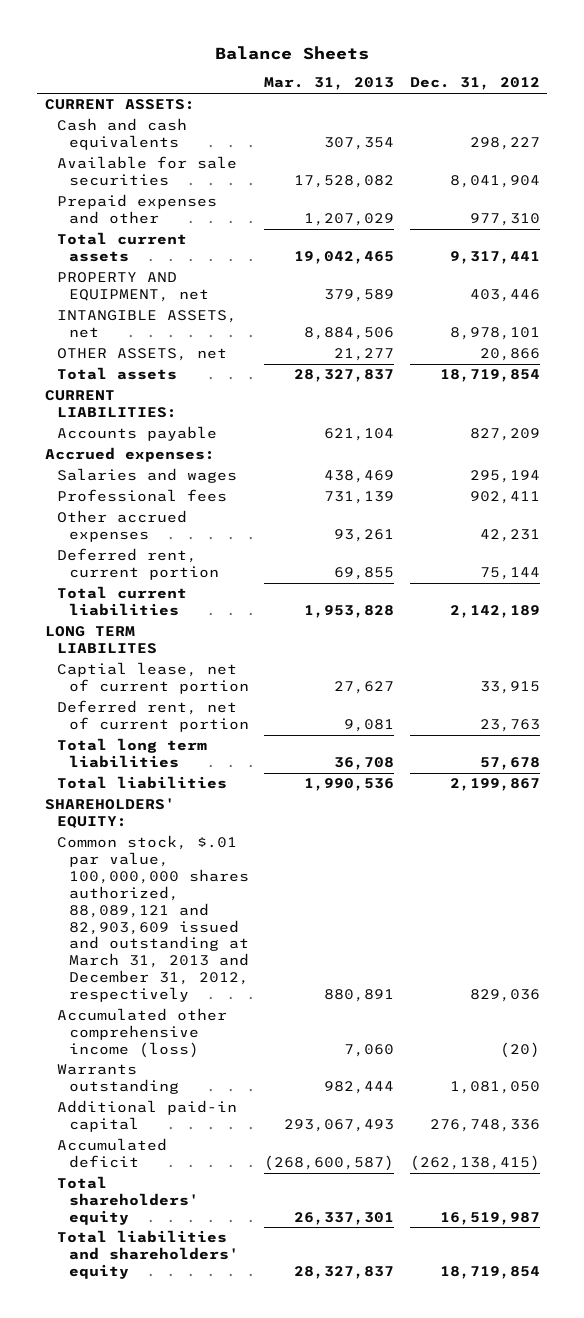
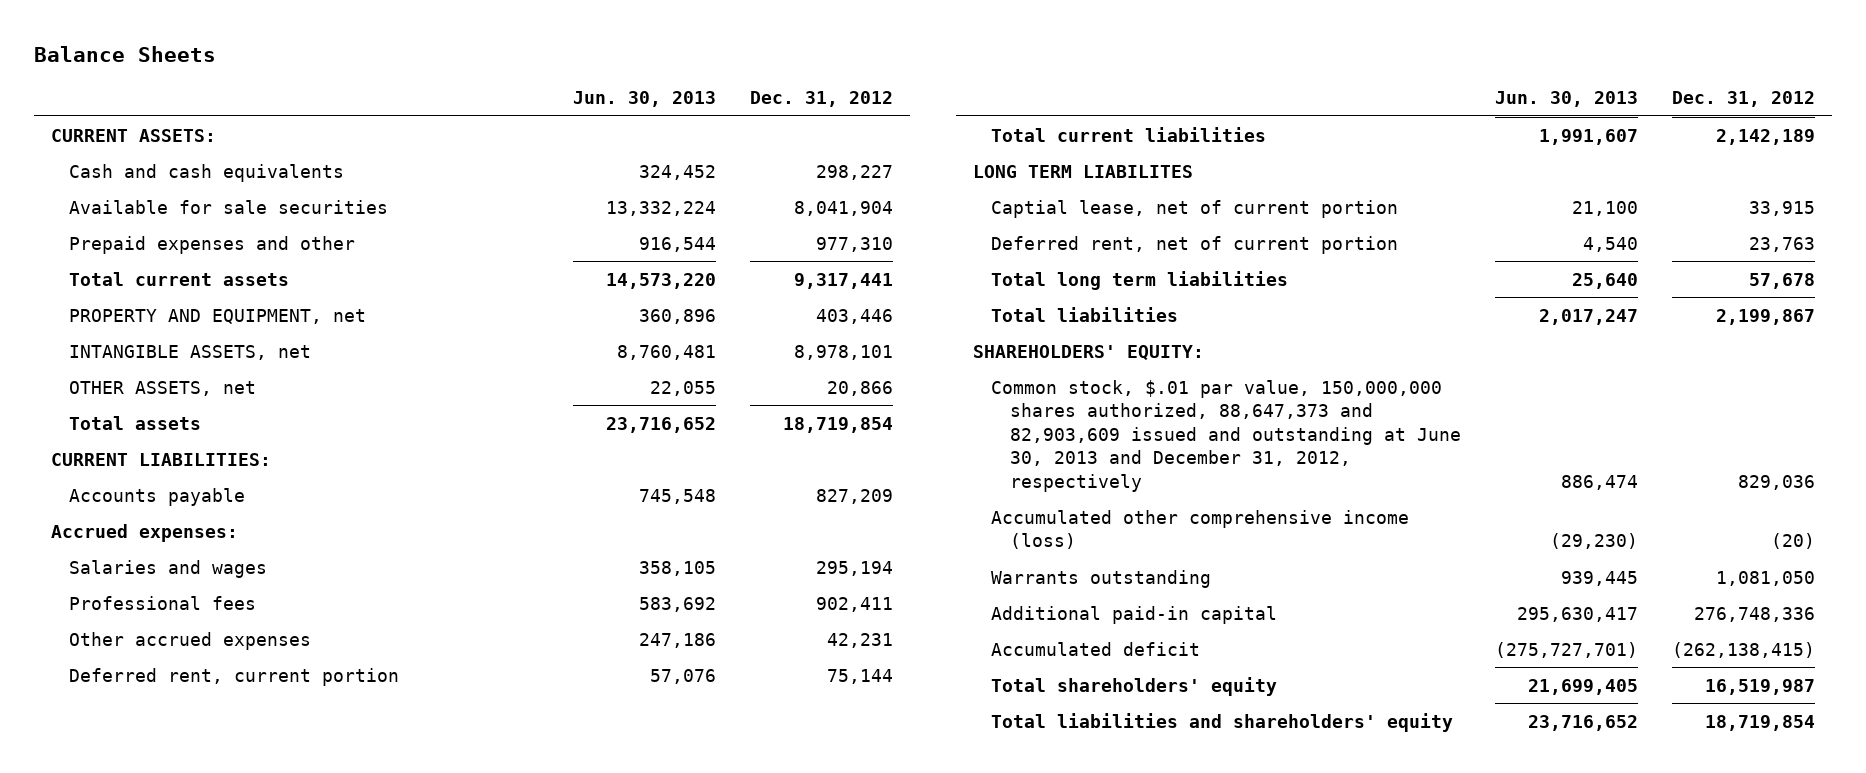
- | Mar. 31, 2013 | Dec. 31, 2012
+ | Jun. 30, 2013 | Dec. 31, 2012
- Common stock, $.01 par value, 100,000,000 shares authorized, 88,089,121 and 82,903,609 issued and outstanding at March 31, 2013 and December 31, 2012, respectively | 880,891 | 829,036
+ Common stock, $.01 par value, 150,000,000 shares authorized, 88,647,373 and 82,903,609 issued and outstanding at June 30, 2013 and December 31, 2012, respectively | 886,474 | 829,036

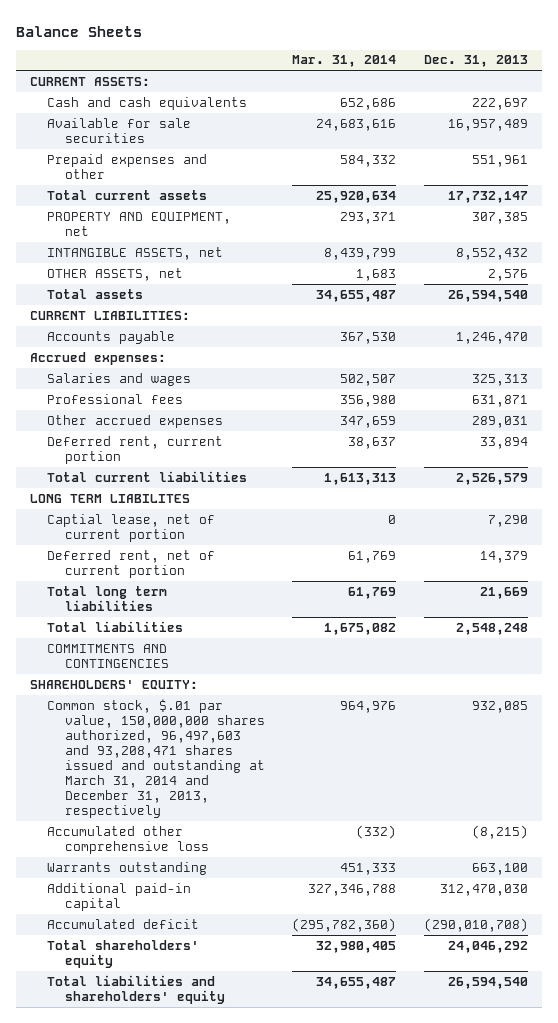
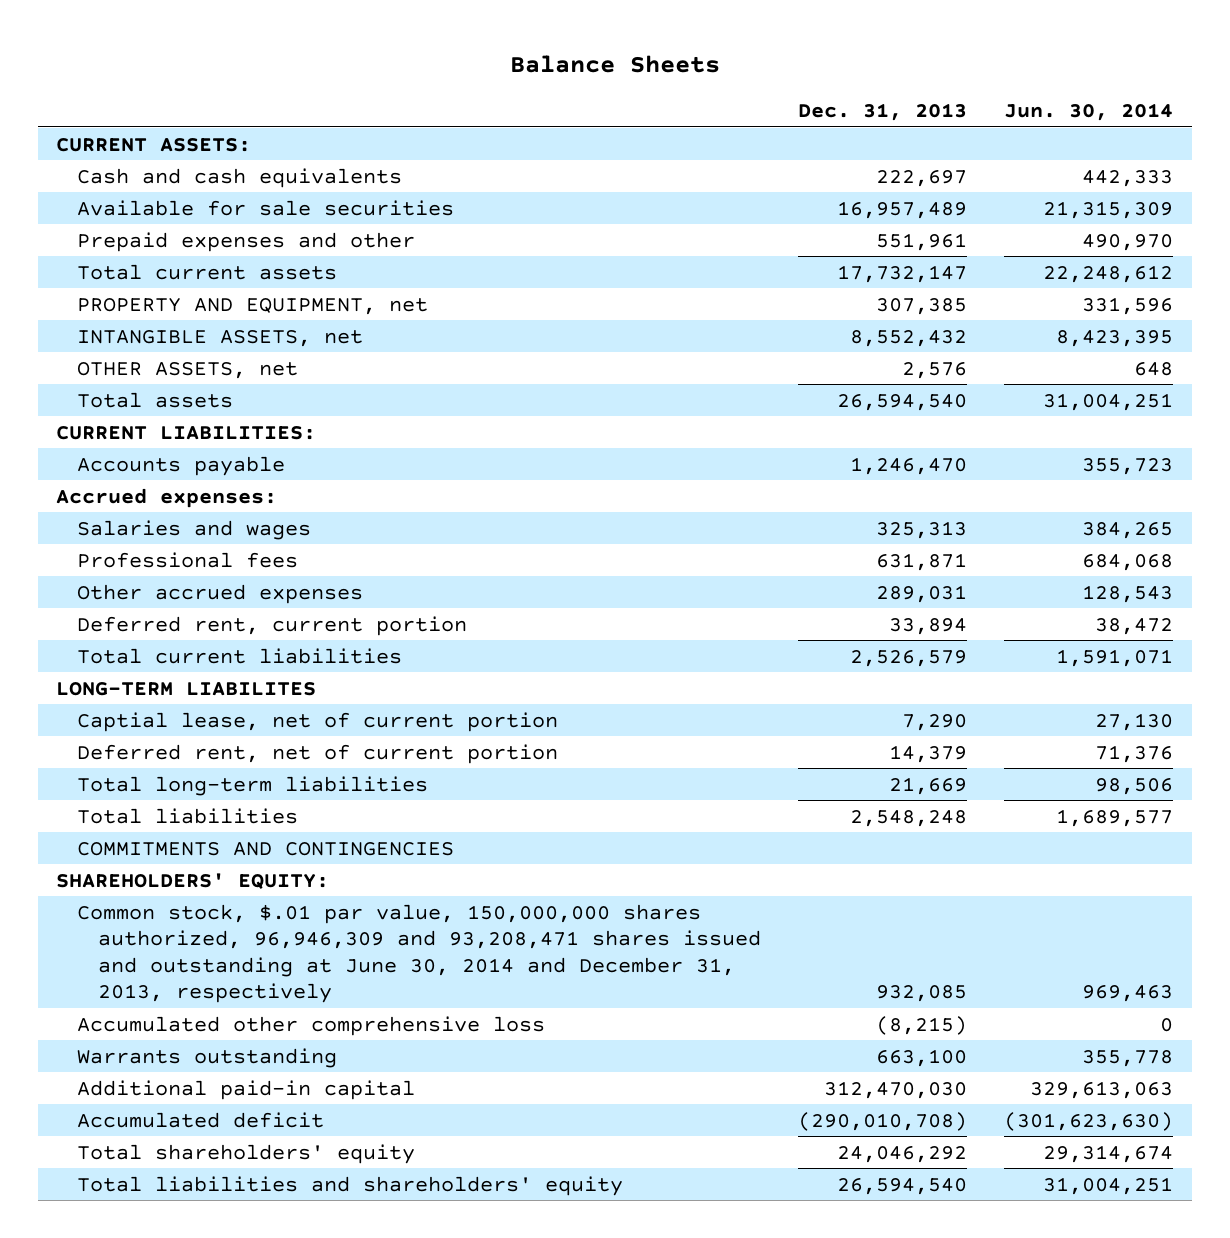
- | Mar. 31, 2014 | Dec. 31, 2013
+ | Dec. 31, 2013 | Jun. 30, 2014
- LONG TERM LIABILITES
+ LONG-TERM LIABILITES
- Total long term liabilities | 61,769 | 21,669
+ Total long-term liabilities | 21,669 | 98,506
- Common stock, $.01 par value, 150,000,000 shares authorized, 96,497,603 and 93,208,471 shares issued and outstanding at March 31, 2014 and December 31, 2013, respectively | 964,976 | 932,085
+ Common stock, $.01 par value, 150,000,000 shares authorized, 96,946,309 and 93,208,471 shares issued and outstanding at June 30, 2014 and December 31, 2013, respectively | 932,085 | 969,463

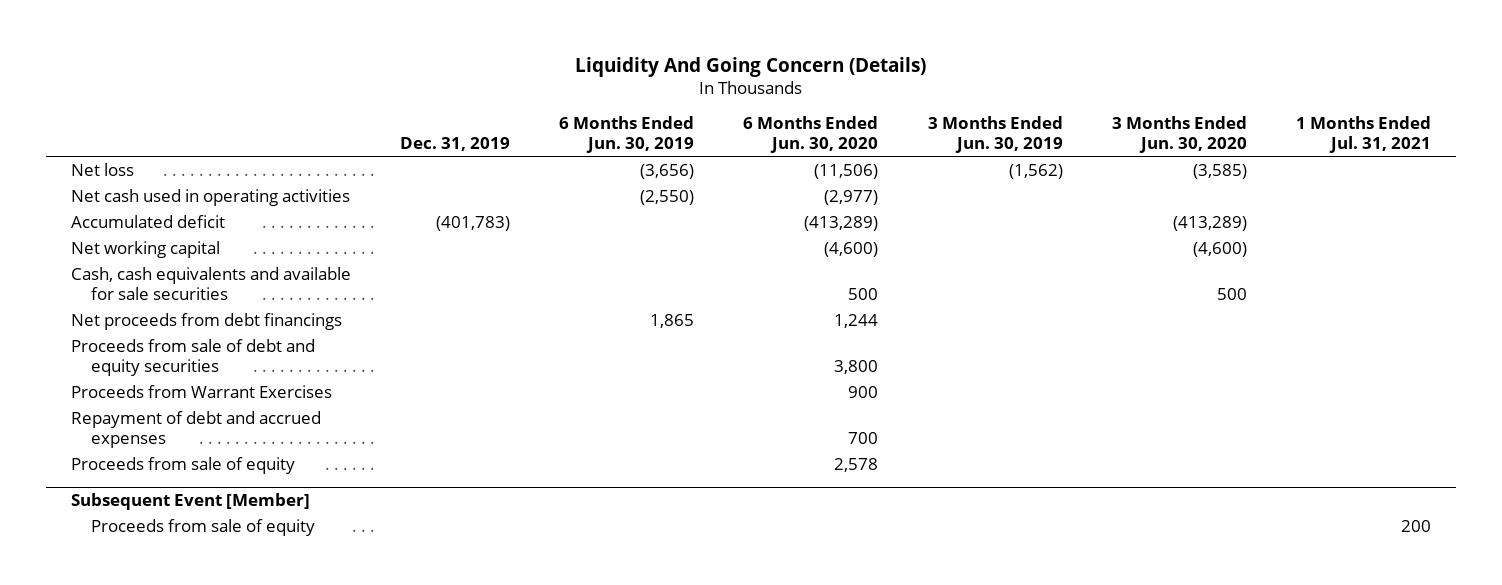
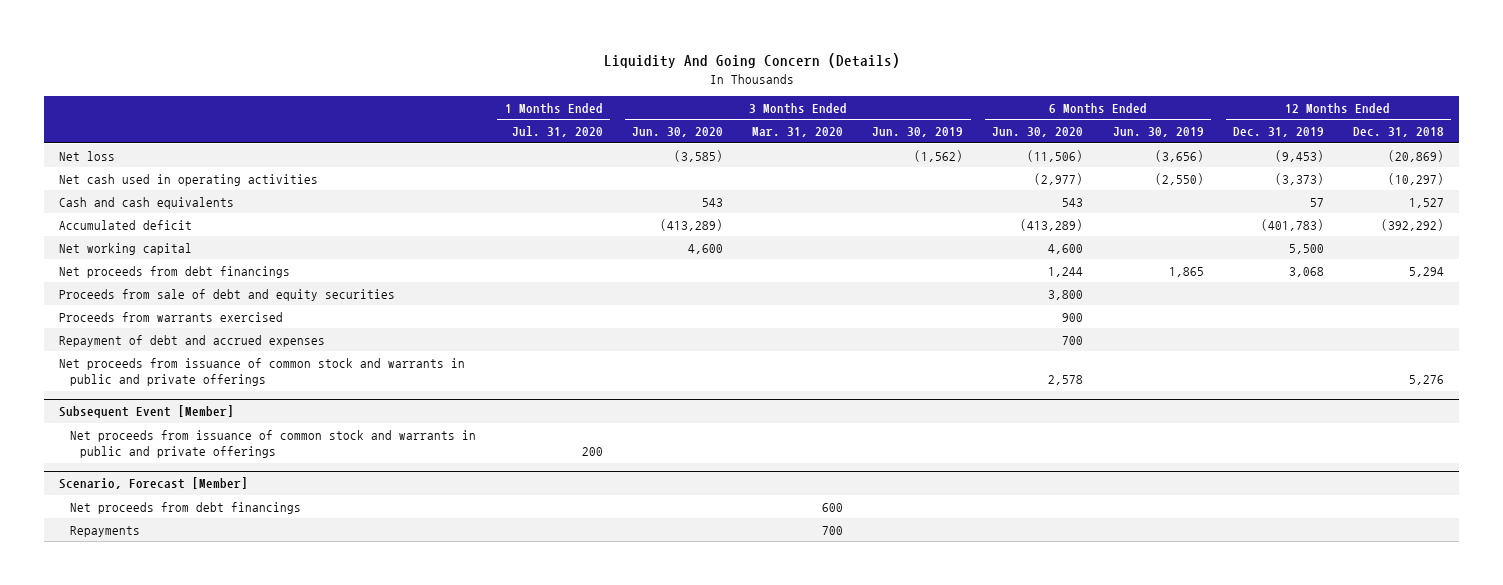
- | Dec. 31, 2019 | 6 Months Ended Jun. 30, 2019 | 6 Months Ended Jun. 30, 2020 | 3 Months Ended Jun. 30, 2019 | 3 Months Ended Jun. 30, 2020 | 1 Months Ended Jul. 31, 2021
+ | 1 Months Ended Jul. 31, 2020 | 3 Months Ended Jun. 30, 2020 | 3 Months Ended Mar. 31, 2020 | 3 Months Ended Jun. 30, 2019 | 6 Months Ended Jun. 30, 2020 | 6 Months Ended Jun. 30, 2019 | 12 Months Ended Dec. 31, 2019 | 12 Months Ended Dec. 31, 2018
+ Cash and cash equivalents | | 543 | | | 543 | | 57 | 1,527
- Net working capital | | | (4,600) | | (4,600) |
- Cash, cash equivalents and available for sale securities | | | 500 | | 500 |
+ Net working capital | | 4,600 | | | 4,600 | | 5,500 |
- Proceeds from Warrant Exercises | | | 900 | | |
+ Proceeds from warrants exercised | | | | | 900 | | |
- Proceeds from sale of equity | | | 2,578 | | |
+ Net proceeds from issuance of common stock and warrants in public and private offerings | | | | | 2,578 | | | 5,276
@ Subsequent Event [Member]
- Proceeds from sale of equity | | | | | | 200
+ Net proceeds from issuance of common stock and warrants in public and private offerings | 200 | | | | | | |
+ Scenario, Forecast [Member]
+ Net proceeds from debt financings | | | 600 | | | | |
+ Repayments | | | 700 | | | | |

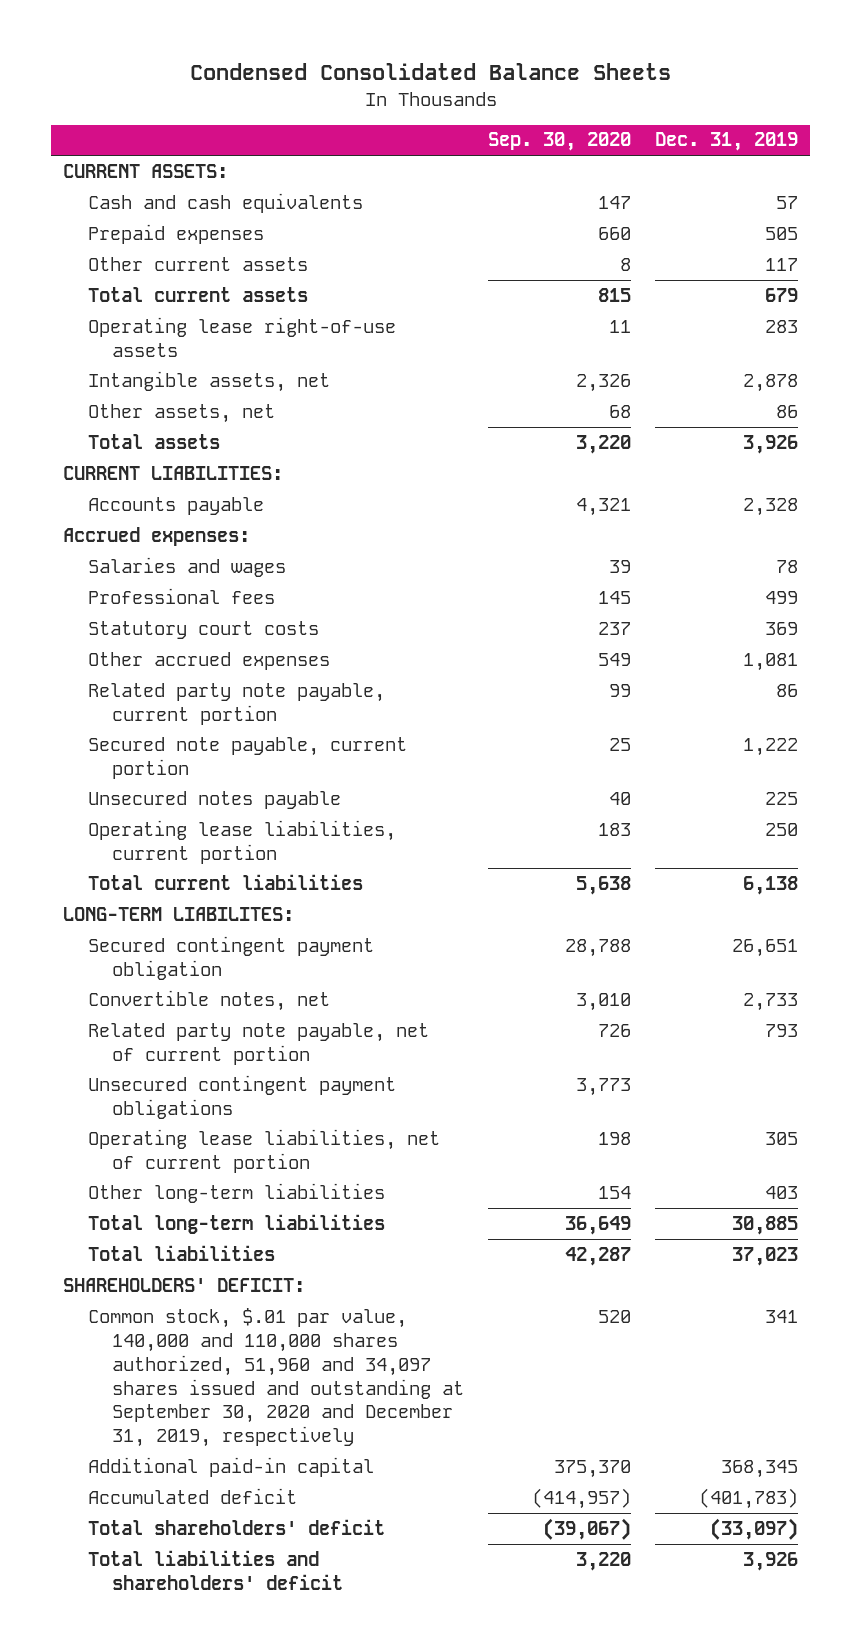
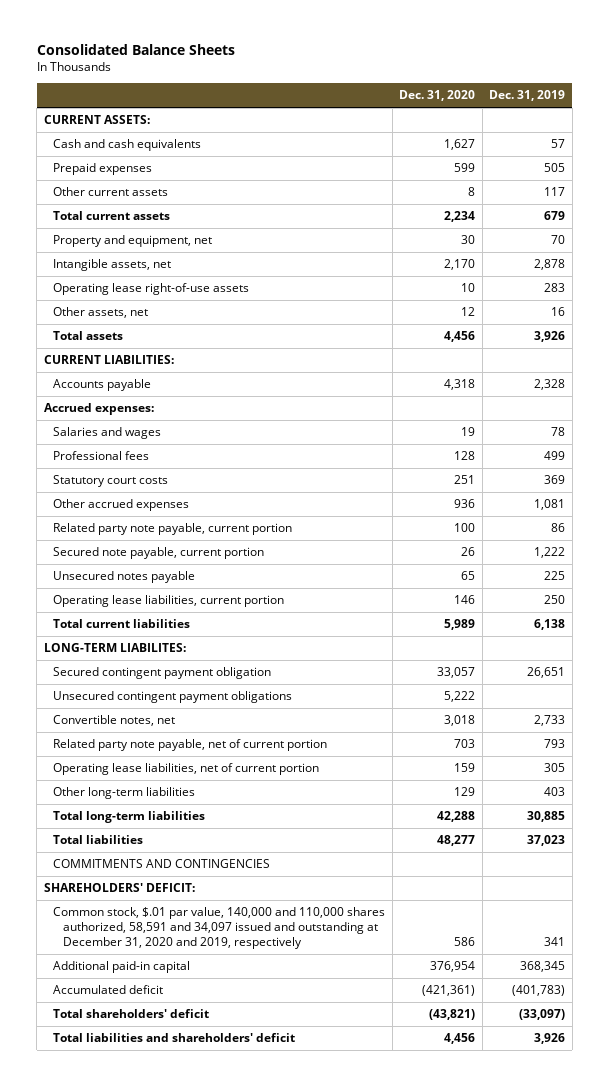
- Condensed Consolidated Balance Sheets
+ Consolidated Balance Sheets
- | Sep. 30, 2020 | Dec. 31, 2019
+ | Dec. 31, 2020 | Dec. 31, 2019
+ Property and equipment, net | 30 | 70
- Other assets, net | 68 | 86
moved down: Operating lease right-of-use assets | 10 | 283
+ Other assets, net | 12 | 16
moved up: Unsecured contingent payment obligations | 5,222 |
+ COMMITMENTS AND CONTINGENCIES
- Common stock, $.01 par value, 140,000 and 110,000 shares authorized, 51,960 and 34,097 shares issued and outstanding at September 30, 2020 and December 31, 2019, respectively | 520 | 341
+ Common stock, $.01 par value, 140,000 and 110,000 shares authorized, 58,591 and 34,097 issued and outstanding at December 31, 2020 and 2019, respectively | 586 | 341

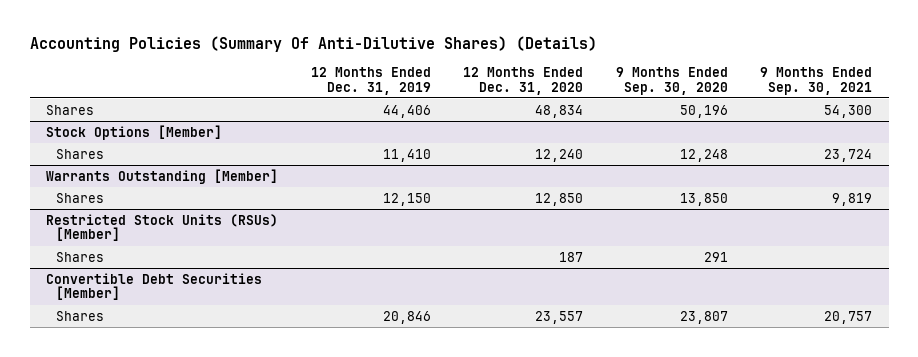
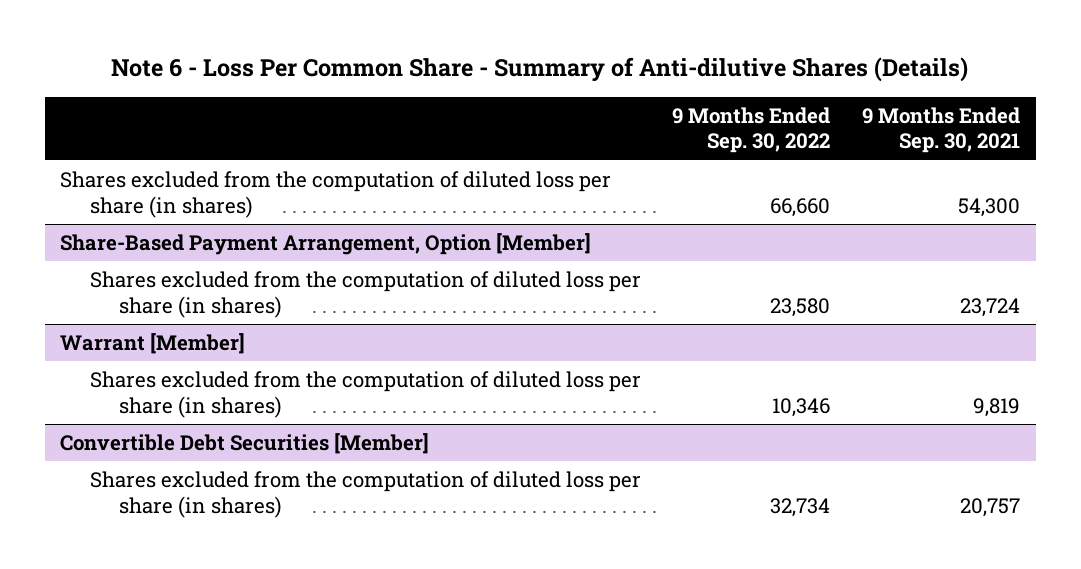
- Accounting Policies (Summary Of Anti-Dilutive Shares) (Details)
+ Note 6 - Loss Per Common Share - Summary of Anti-dilutive Shares (Details)
- | 12 Months Ended Dec. 31, 2019 | 12 Months Ended Dec. 31, 2020 | 9 Months Ended Sep. 30, 2020 | 9 Months Ended Sep. 30, 2021
+ | 9 Months Ended Sep. 30, 2022 | 9 Months Ended Sep. 30, 2021
- Shares | 44,406 | 48,834 | 50,196 | 54,300
- Stock Options [Member]
- Shares | 11,410 | 12,240 | 12,248 | 23,724
- Warrants Outstanding [Member]
- Shares | 12,150 | 12,850 | 13,850 | 9,819
- Restricted Stock Units (RSUs) [Member]
- Shares | | 187 | 291 |
+ Shares excluded from the computation of diluted loss per share (in shares) | 66,660 | 54,300
+ Share-Based Payment Arrangement, Option [Member]
+ Shares excluded from the computation of diluted loss per share (in shares) | 23,580 | 23,724
+ Warrant [Member]
+ Shares excluded from the computation of diluted loss per share (in shares) | 10,346 | 9,819
@ Convertible Debt Securities [Member]
- Shares | 20,846 | 23,557 | 23,807 | 20,757
+ Shares excluded from the computation of diluted loss per share (in shares) | 32,734 | 20,757

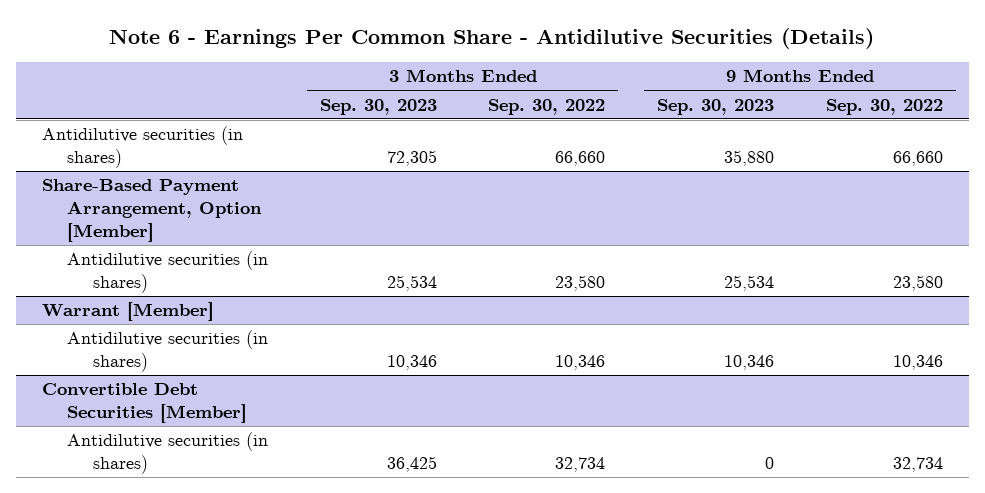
- Note 6 - Loss Per Common Share - Summary of Anti-dilutive Shares (Details)
+ Note 6 - Earnings Per Common Share - Antidilutive Securities (Details)
- | 9 Months Ended Sep. 30, 2022 | 9 Months Ended Sep. 30, 2021
+ | 3 Months Ended Sep. 30, 2023 | 3 Months Ended Sep. 30, 2022 | 9 Months Ended Sep. 30, 2023 | 9 Months Ended Sep. 30, 2022
- Shares excluded from the computation of diluted loss per share (in shares) | 66,660 | 54,300
+ Antidilutive securities (in shares) | 72,305 | 66,660 | 35,880 | 66,660
@ Share-Based Payment Arrangement, Option [Member]
- Shares excluded from the computation of diluted loss per share (in shares) | 23,580 | 23,724
+ Antidilutive securities (in shares) | 25,534 | 23,580 | 25,534 | 23,580
@ Warrant [Member]
- Shares excluded from the computation of diluted loss per share (in shares) | 10,346 | 9,819
+ Antidilutive securities (in shares) | 10,346 | 10,346 | 10,346 | 10,346
@ Convertible Debt Securities [Member]
- Shares excluded from the computation of diluted loss per share (in shares) | 32,734 | 20,757
+ Antidilutive securities (in shares) | 36,425 | 32,734 | 0 | 32,734

